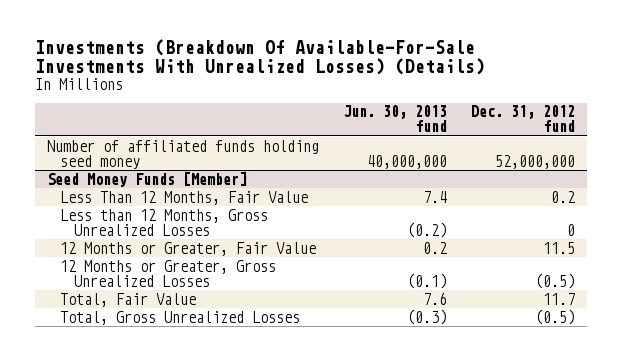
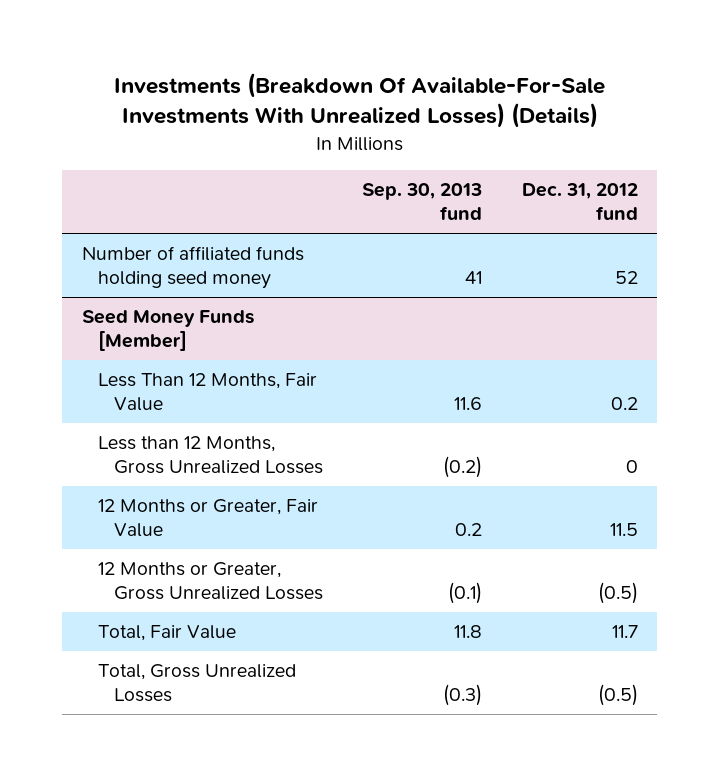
- | Jun. 30, 2013 fund | Dec. 31, 2012 fund
+ | Sep. 30, 2013 fund | Dec. 31, 2012 fund
- Number of affiliated funds holding seed money | 40,000,000 | 52,000,000
+ Number of affiliated funds holding seed money | 41 | 52

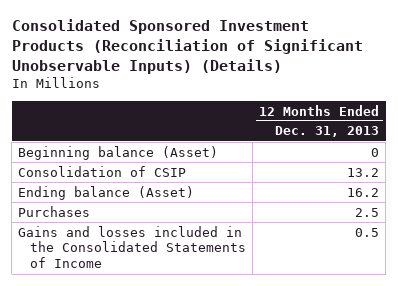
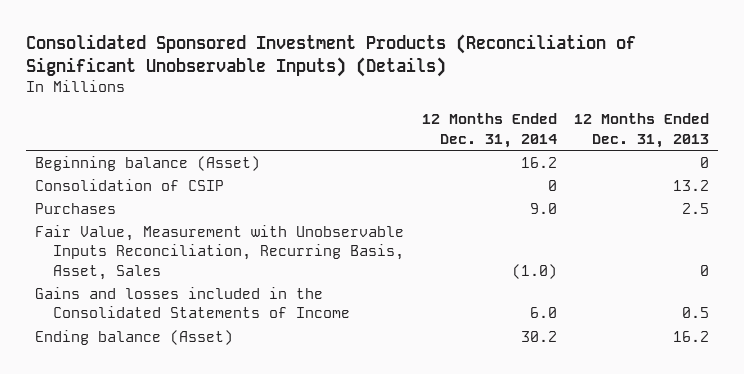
- | 12 Months Ended Dec. 31, 2013
+ | 12 Months Ended Dec. 31, 2014 | 12 Months Ended Dec. 31, 2013
+ Fair Value, Measurement with Unobservable Inputs Reconciliation, Recurring Basis, Asset, Sales | (1.0) | 0
moved down: Ending balance (Asset) | 30.2 | 16.2

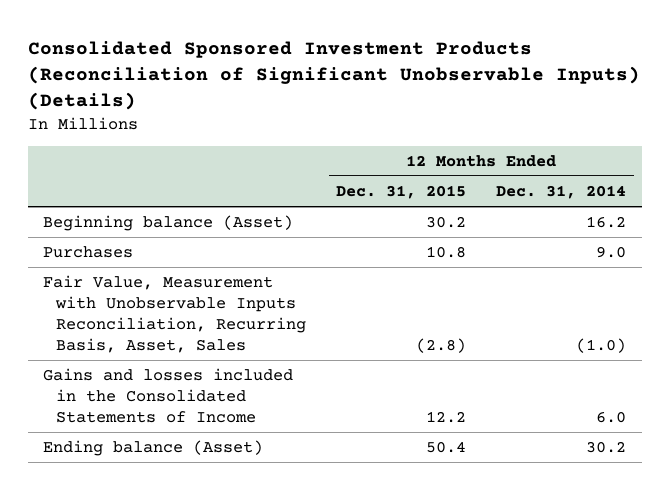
- | 12 Months Ended Dec. 31, 2014 | 12 Months Ended Dec. 31, 2013
+ | 12 Months Ended Dec. 31, 2015 | 12 Months Ended Dec. 31, 2014
- Consolidation of CSIP | 0 | 13.2

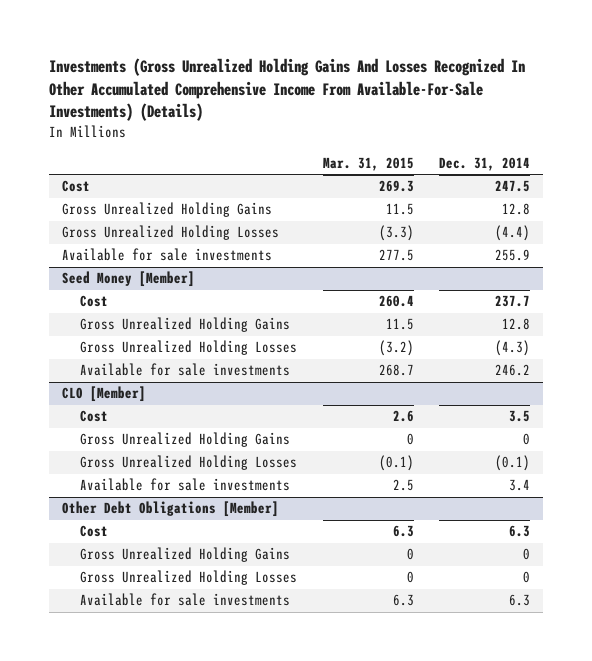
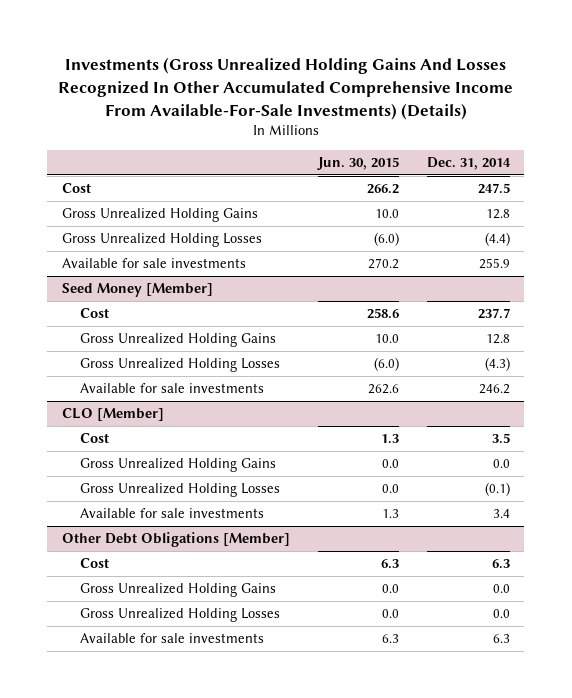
- | Mar. 31, 2015 | Dec. 31, 2014
+ | Jun. 30, 2015 | Dec. 31, 2014
@ CLO [Member]
- Gross Unrealized Holding Gains | 0 | 0
+ Gross Unrealized Holding Gains | 0.0 | 0.0
@ Other Debt Obligations [Member]
- Gross Unrealized Holding Gains | 0 | 0
- Gross Unrealized Holding Losses | 0 | 0
+ Gross Unrealized Holding Gains | 0.0 | 0.0
+ Gross Unrealized Holding Losses | 0.0 | 0.0

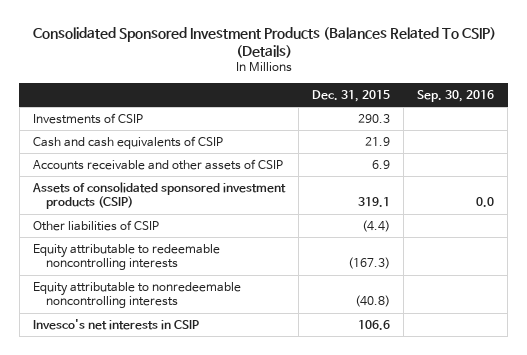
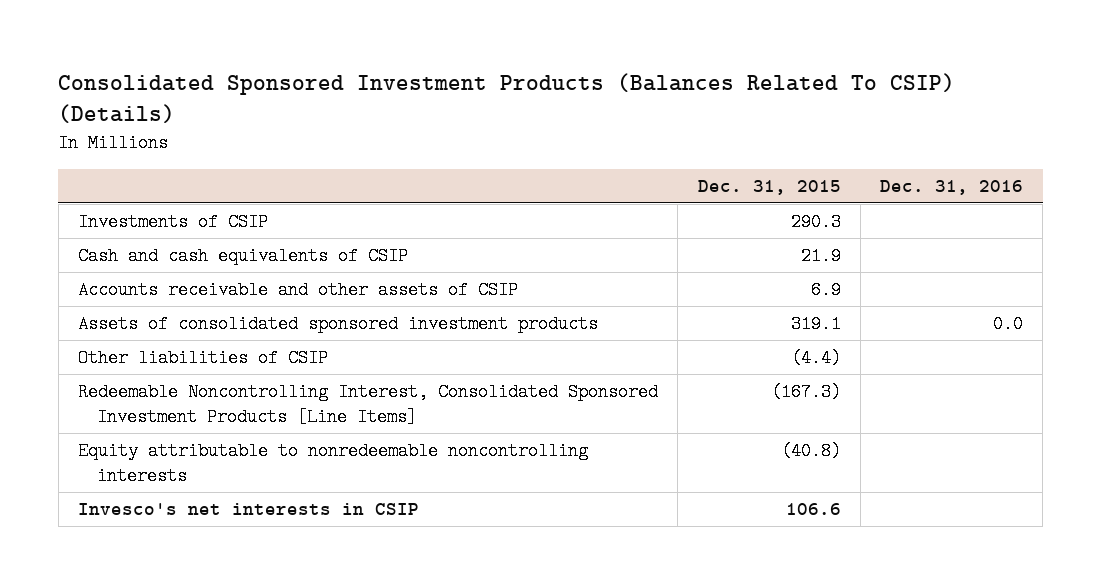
- | Dec. 31, 2015 | Sep. 30, 2016
+ | Dec. 31, 2015 | Dec. 31, 2016
- Assets of consolidated sponsored investment products (CSIP) | 319.1 | 0.0
+ Assets of consolidated sponsored investment products | 319.1 | 0.0
- Equity attributable to redeemable noncontrolling interests | (167.3) |
+ Redeemable Noncontrolling Interest, Consolidated Sponsored Investment Products [Line Items] | (167.3) |

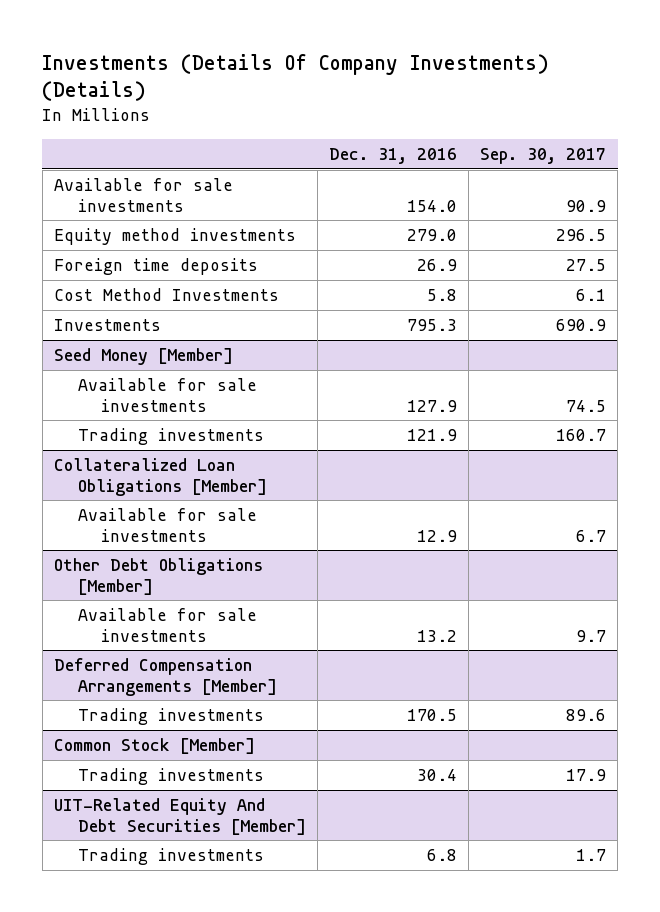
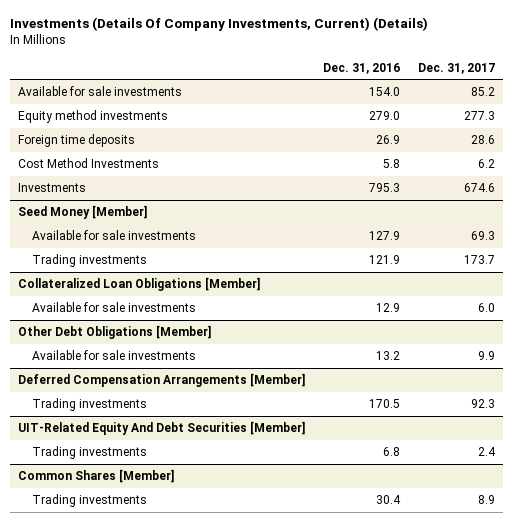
- Investments (Details Of Company Investments) (Details)
+ Investments (Details Of Company Investments, Current) (Details)
- | Dec. 31, 2016 | Sep. 30, 2017
+ | Dec. 31, 2016 | Dec. 31, 2017
- Common Stock [Member]
- Trading investments | 30.4 | 17.9
+ Common Shares [Member]
+ Trading investments | 30.4 | 8.9

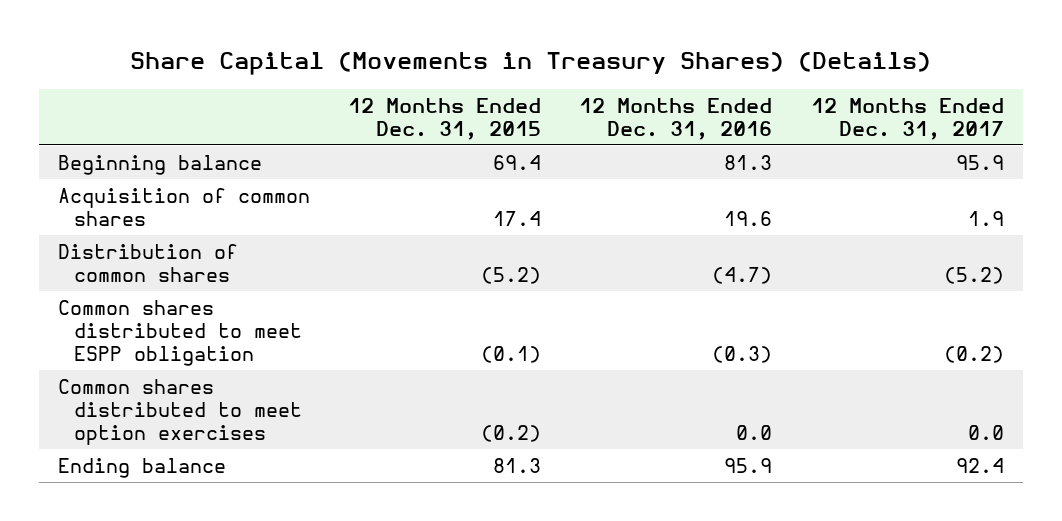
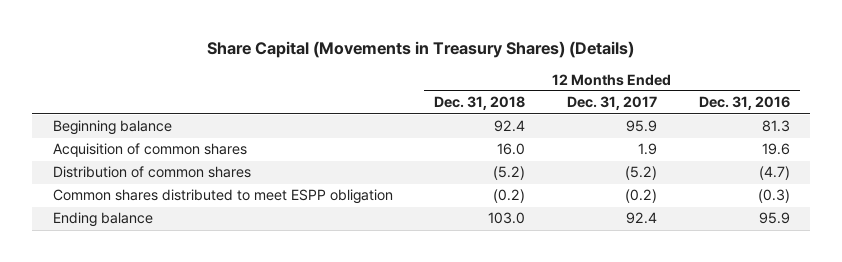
- | 12 Months Ended Dec. 31, 2015 | 12 Months Ended Dec. 31, 2016 | 12 Months Ended Dec. 31, 2017
+ | 12 Months Ended Dec. 31, 2018 | 12 Months Ended Dec. 31, 2017 | 12 Months Ended Dec. 31, 2016
- Common shares distributed to meet option exercises | (0.2) | 0.0 | 0.0

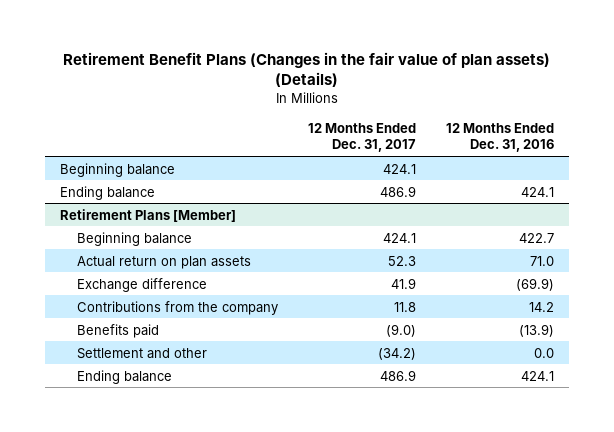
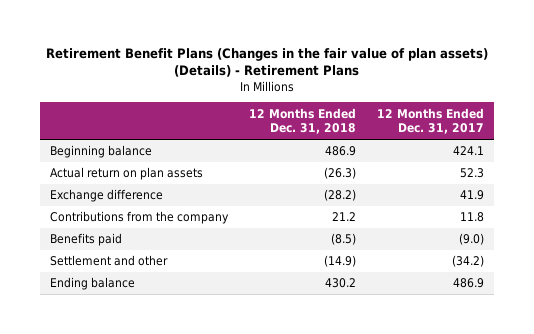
- Retirement Benefit Plans (Changes in the fair value of plan assets) (Details)
+ Retirement Benefit Plans (Changes in the fair value of plan assets) (Details) - Retirement Plans
- | 12 Months Ended Dec. 31, 2017 | 12 Months Ended Dec. 31, 2016
+ | 12 Months Ended Dec. 31, 2018 | 12 Months Ended Dec. 31, 2017
- Ending balance | 486.9 | 424.1
- Retirement Plans [Member]
- Beginning balance | 424.1 | 422.7

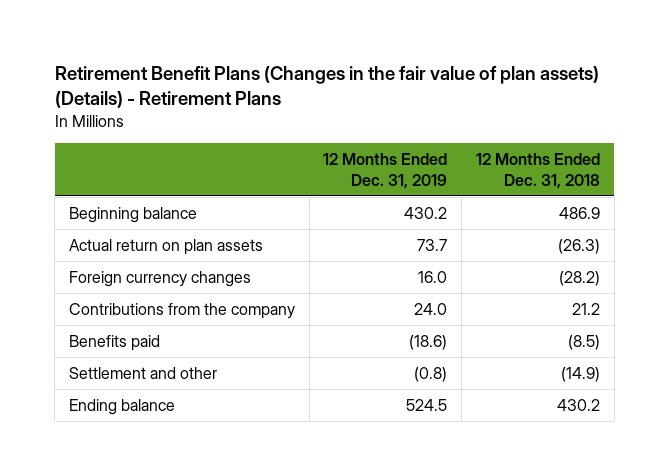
- | 12 Months Ended Dec. 31, 2018 | 12 Months Ended Dec. 31, 2017
+ | 12 Months Ended Dec. 31, 2019 | 12 Months Ended Dec. 31, 2018
- Exchange difference | (28.2) | 41.9
+ Foreign currency changes | 16.0 | (28.2)

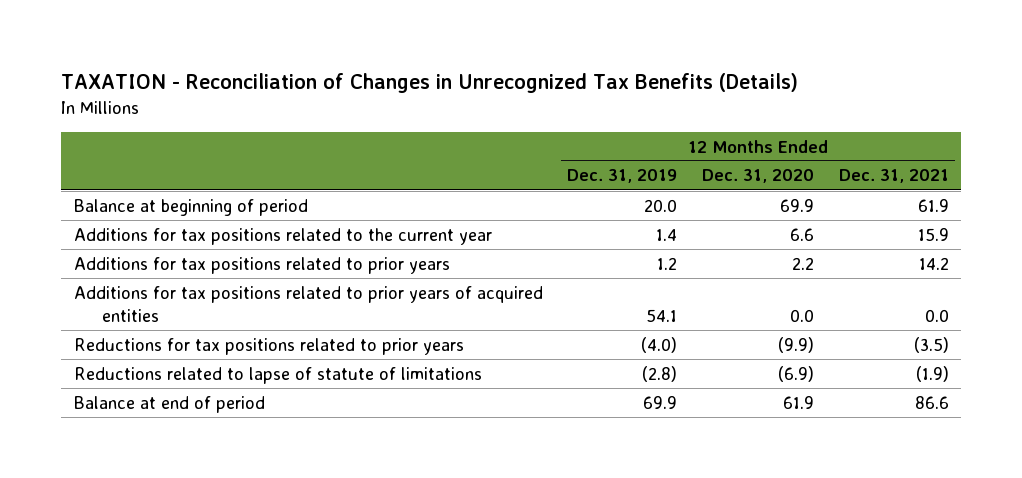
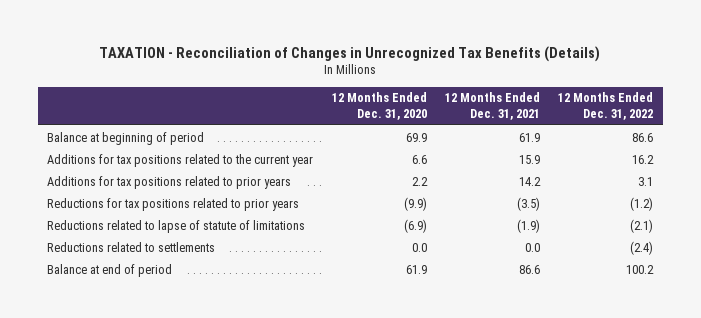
- | 12 Months Ended Dec. 31, 2019 | 12 Months Ended Dec. 31, 2020 | 12 Months Ended Dec. 31, 2021
+ | 12 Months Ended Dec. 31, 2020 | 12 Months Ended Dec. 31, 2021 | 12 Months Ended Dec. 31, 2022
- Additions for tax positions related to prior years of acquired entities | 54.1 | 0.0 | 0.0
+ Reductions related to settlements | 0.0 | 0.0 | (2.4)

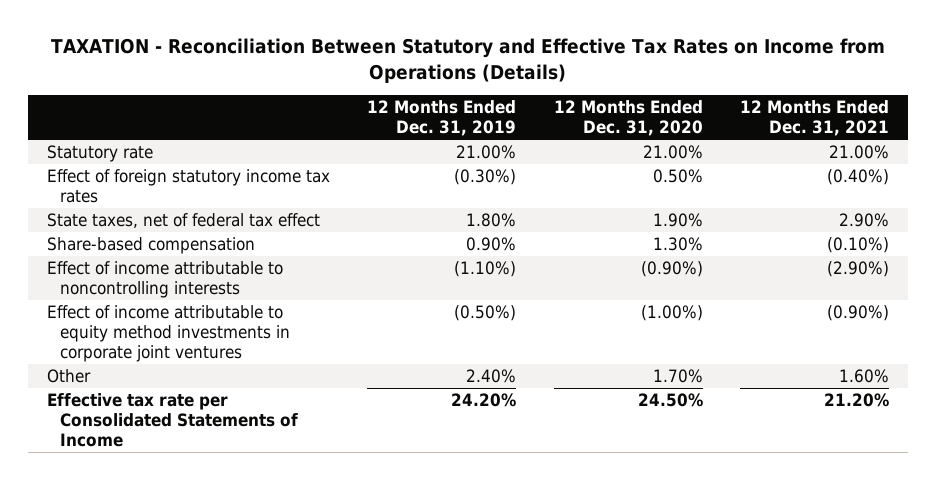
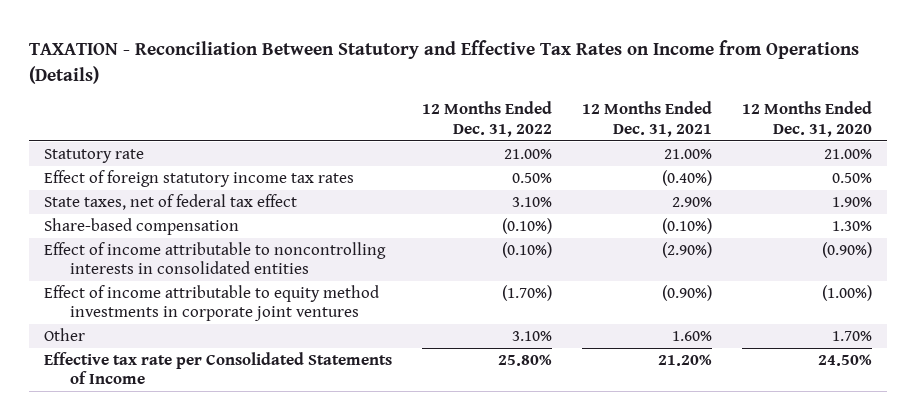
- | 12 Months Ended Dec. 31, 2019 | 12 Months Ended Dec. 31, 2020 | 12 Months Ended Dec. 31, 2021
+ | 12 Months Ended Dec. 31, 2022 | 12 Months Ended Dec. 31, 2021 | 12 Months Ended Dec. 31, 2020
- Effect of income attributable to noncontrolling interests | (1.10%) | (0.90%) | (2.90%)
+ Effect of income attributable to noncontrolling interests in consolidated entities | (0.10%) | (2.90%) | (0.90%)

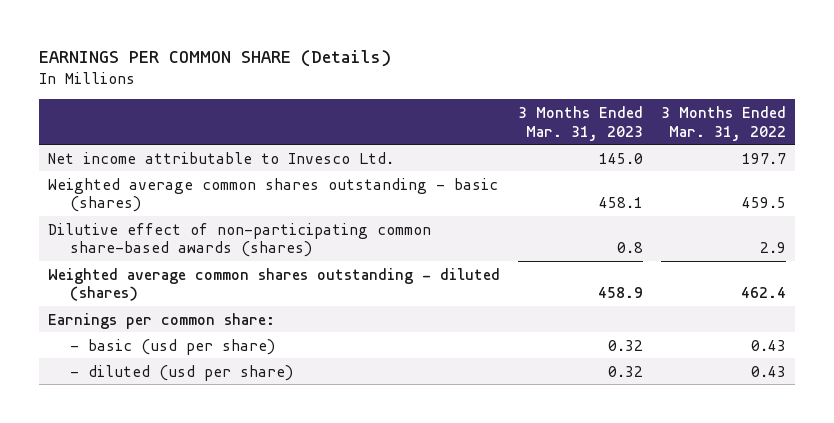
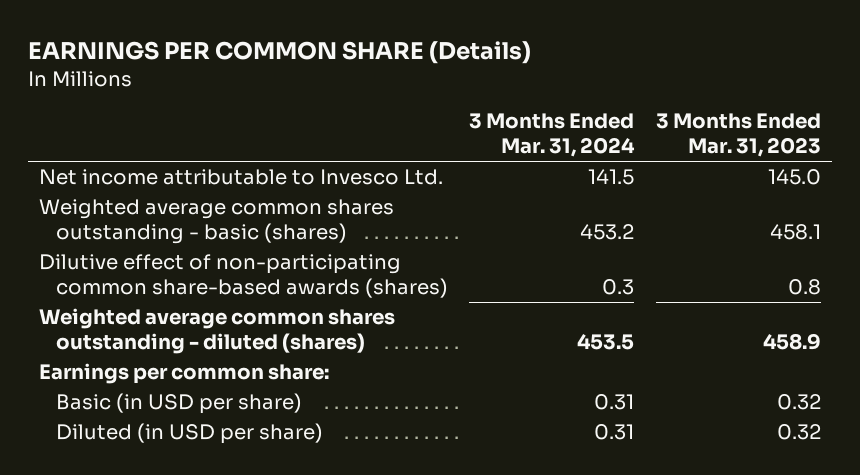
- | 3 Months Ended Mar. 31, 2023 | 3 Months Ended Mar. 31, 2022
+ | 3 Months Ended Mar. 31, 2024 | 3 Months Ended Mar. 31, 2023
- - basic (usd per share) | 0.32 | 0.43
- - diluted (usd per share) | 0.32 | 0.43
+ Basic (in USD per share) | 0.31 | 0.32
+ Diluted (in USD per share) | 0.31 | 0.32

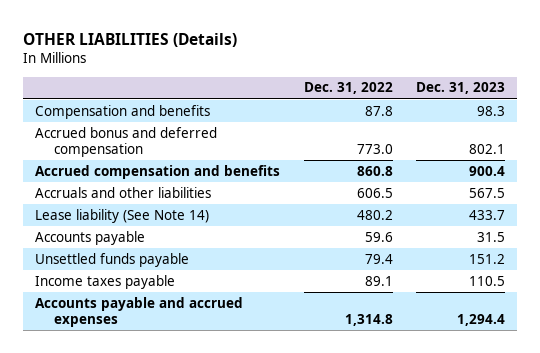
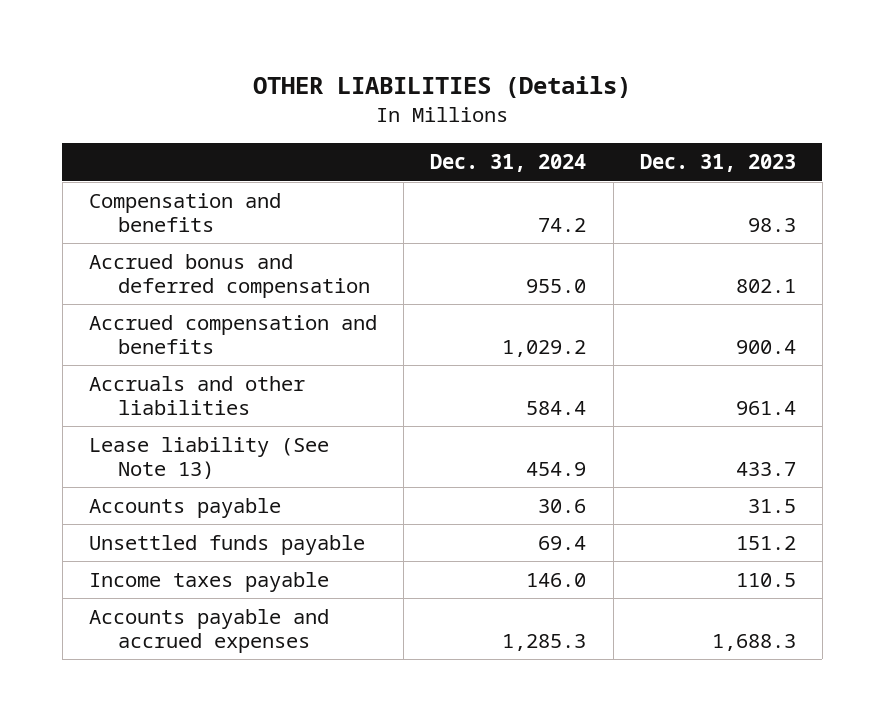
- | Dec. 31, 2022 | Dec. 31, 2023
+ | Dec. 31, 2024 | Dec. 31, 2023
- Accruals and other liabilities | 606.5 | 567.5
- Lease liability (See Note 14) | 480.2 | 433.7
+ Accruals and other liabilities | 584.4 | 961.4
+ Lease liability (See Note 13) | 454.9 | 433.7
- Accounts payable and accrued expenses | 1,314.8 | 1,294.4
+ Accounts payable and accrued expenses | 1,285.3 | 1,688.3

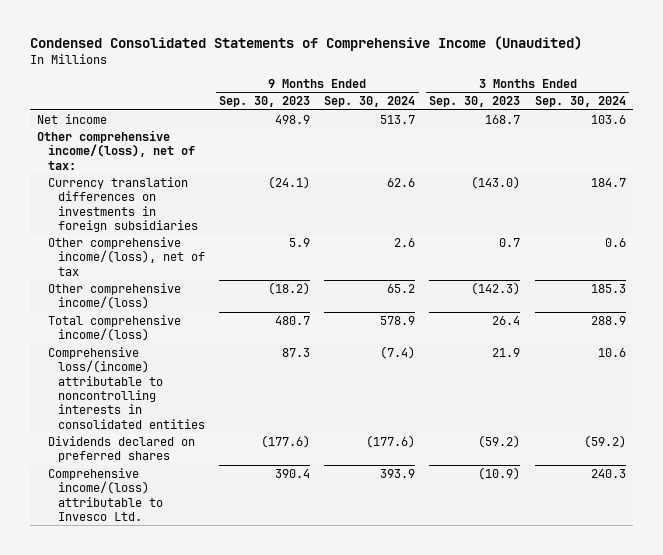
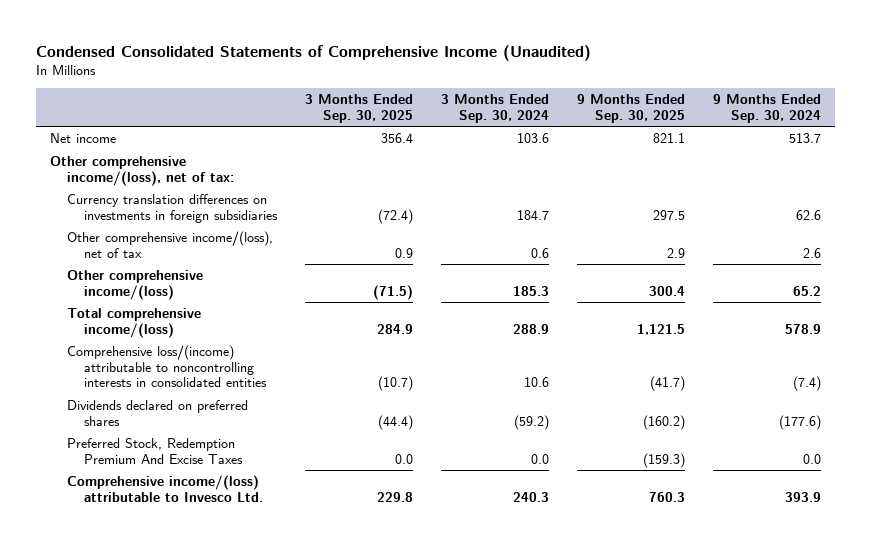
- | 9 Months Ended Sep. 30, 2023 | 9 Months Ended Sep. 30, 2024 | 3 Months Ended Sep. 30, 2023 | 3 Months Ended Sep. 30, 2024
+ | 3 Months Ended Sep. 30, 2025 | 3 Months Ended Sep. 30, 2024 | 9 Months Ended Sep. 30, 2025 | 9 Months Ended Sep. 30, 2024
+ Preferred Stock, Redemption Premium And Excise Taxes | 0.0 | 0.0 | (159.3) | 0.0

